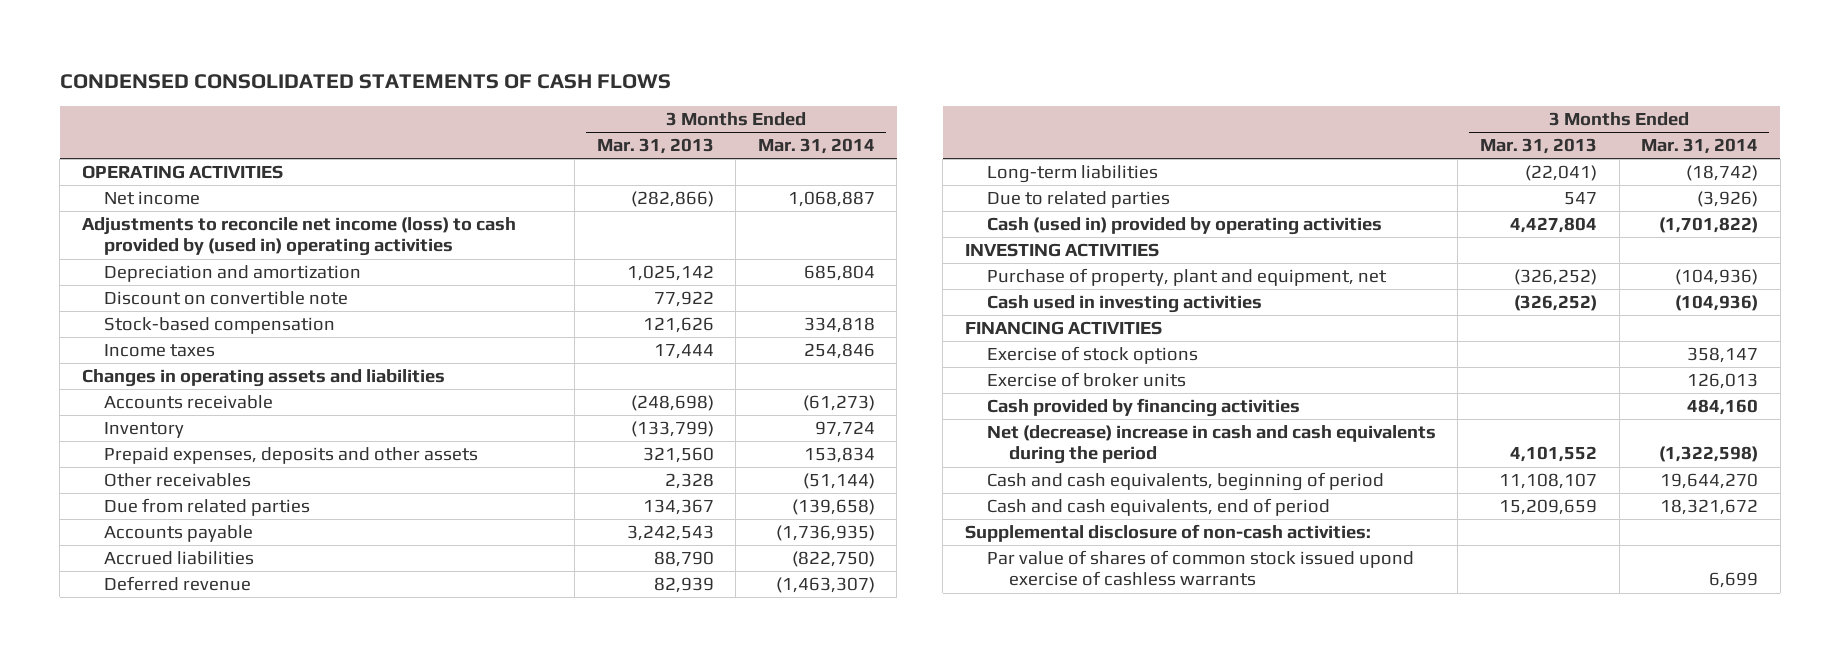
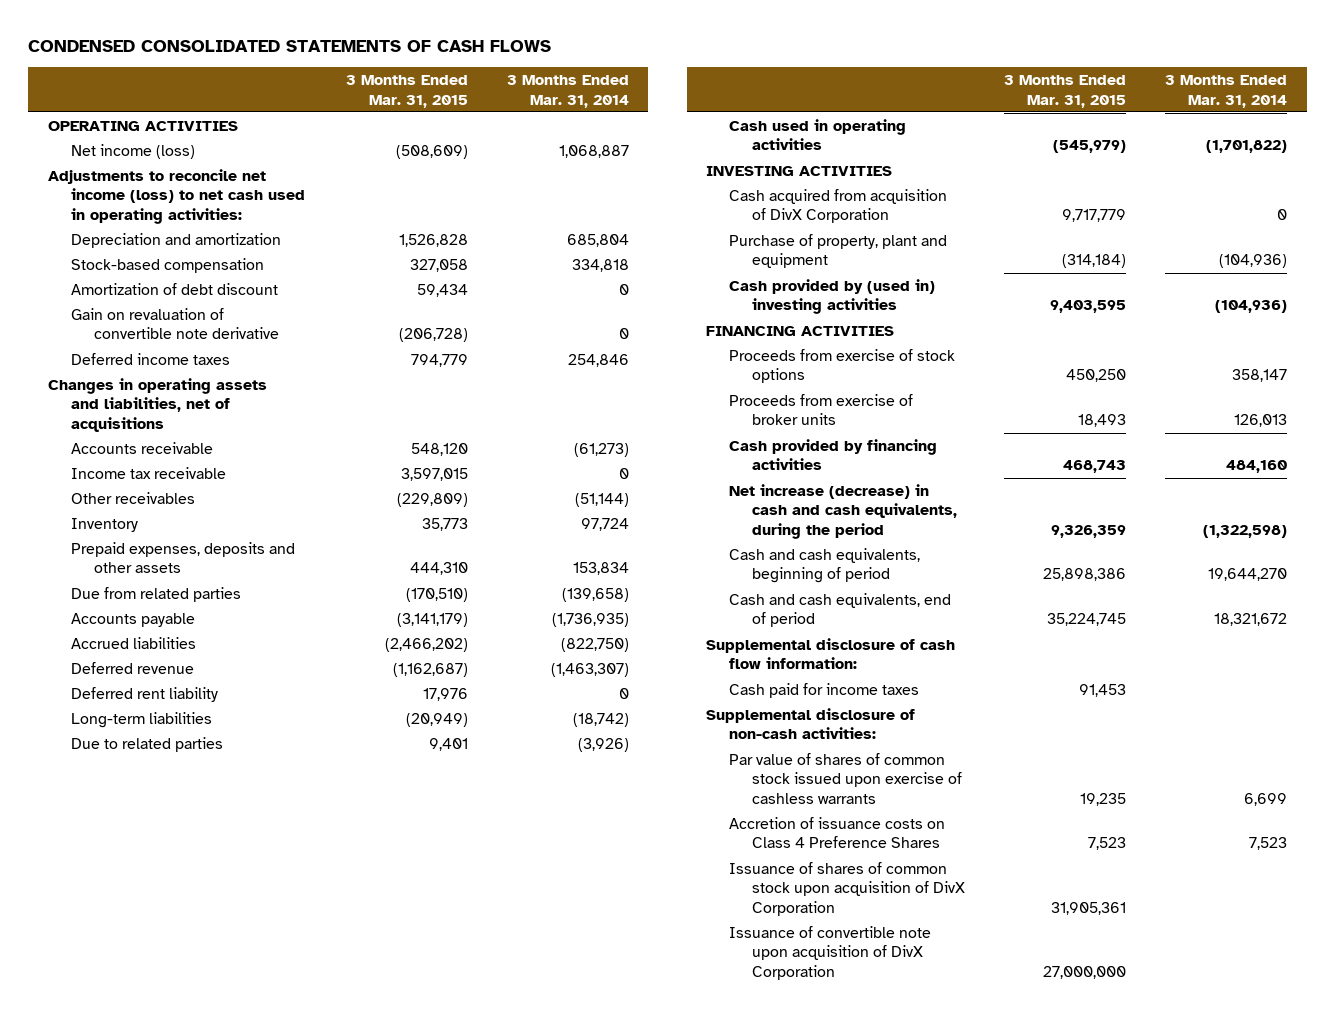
- | 3 Months Ended Mar. 31, 2013 | 3 Months Ended Mar. 31, 2014
+ | 3 Months Ended Mar. 31, 2015 | 3 Months Ended Mar. 31, 2014
- Net income | (282,866) | 1,068,887
- Adjustments to reconcile net income (loss) to cash provided by (used in) operating activities
+ Net income (loss) | (508,609) | 1,068,887
+ Adjustments to reconcile net income (loss) to net cash used in operating activities:
- Discount on convertible note | 77,922 |
- Income taxes | 17,444 | 254,846
- Changes in operating assets and liabilities
+ Amortization of debt discount | 59,434 | 0
+ Gain on revaluation of convertible note derivative | (206,728) | 0
+ Deferred income taxes | 794,779 | 254,846
+ Changes in operating assets and liabilities, net of acquisitions
+ Income tax receivable | 3,597,015 | 0
moved up: Other receivables | (229,809) | (51,144)
+ Deferred rent liability | 17,976 | 0
- Cash (used in) provided by operating activities | 4,427,804 | (1,701,822)
+ Cash used in operating activities | (545,979) | (1,701,822)
- Purchase of property, plant and equipment, net | (326,252) | (104,936)
- Cash used in investing activities | (326,252) | (104,936)
+ Cash acquired from acquisition of DivX Corporation | 9,717,779 | 0
+ Purchase of property, plant and equipment | (314,184) | (104,936)
+ Cash provided by (used in) investing activities | 9,403,595 | (104,936)
- Exercise of stock options | | 358,147
- Exercise of broker units | | 126,013
+ Proceeds from exercise of stock options | 450,250 | 358,147
+ Proceeds from exercise of broker units | 18,493 | 126,013
- Net (decrease) increase in cash and cash equivalents during the period | 4,101,552 | (1,322,598)
+ Net increase (decrease) in cash and cash equivalents, during the period | 9,326,359 | (1,322,598)
+ Supplemental disclosure of cash flow information:
+ Cash paid for income taxes | 91,453 |
- Par value of shares of common stock issued upond exercise of cashless warrants | | 6,699
+ Par value of shares of common stock issued upon exercise of cashless warrants | 19,235 | 6,699
+ Accretion of issuance costs on Class 4 Preference Shares | 7,523 | 7,523
+ Issuance of shares of common stock upon acquisition of DivX Corporation | 31,905,361 |
+ Issuance of convertible note upon acquisition of DivX Corporation | 27,000,000 |

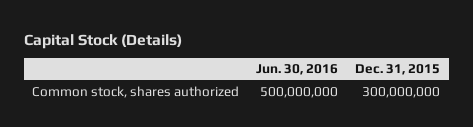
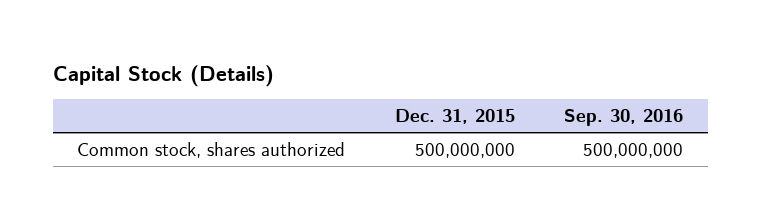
- | Jun. 30, 2016 | Dec. 31, 2015
+ | Dec. 31, 2015 | Sep. 30, 2016
- Common stock, shares authorized | 500,000,000 | 300,000,000
+ Common stock, shares authorized | 500,000,000 | 500,000,000

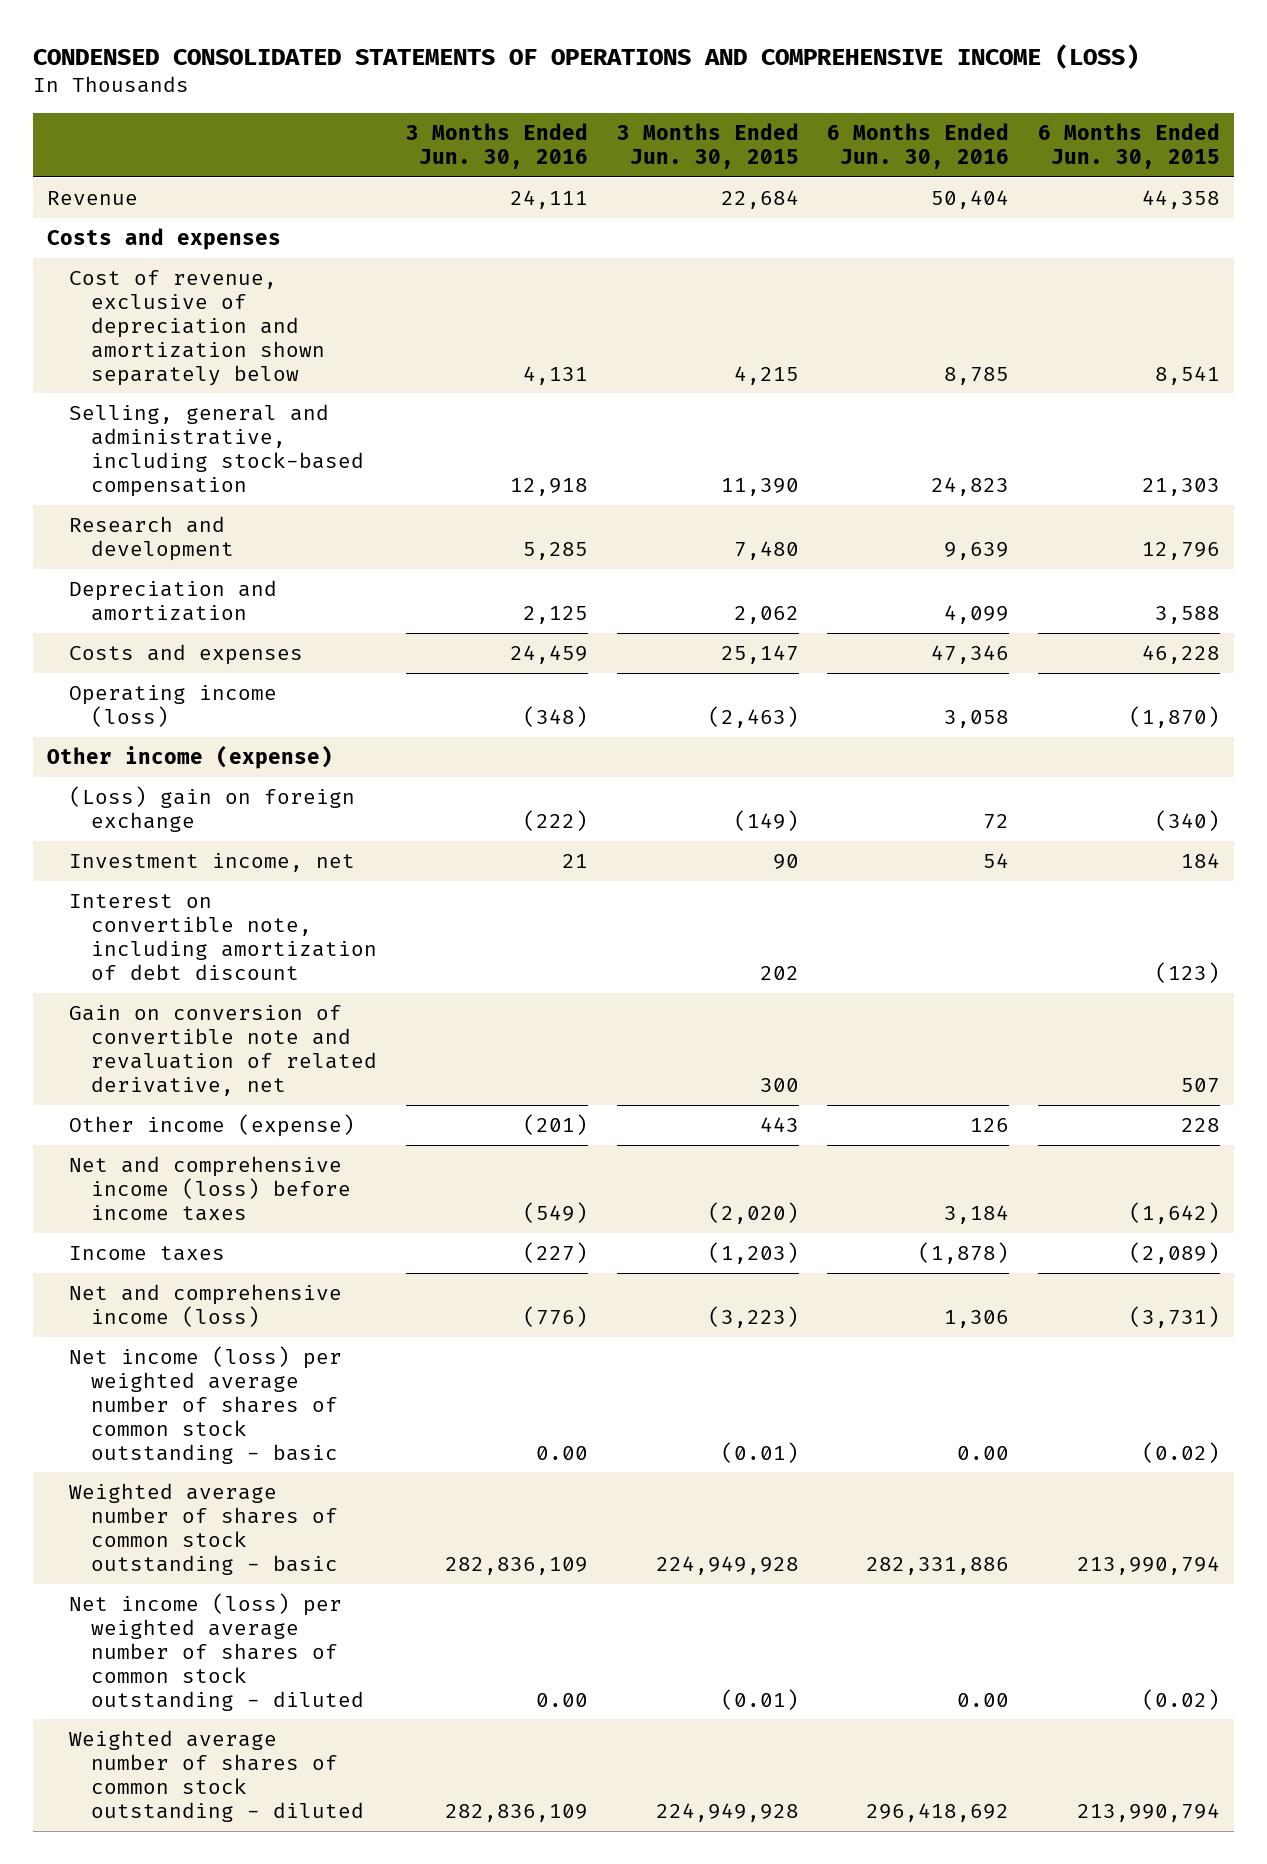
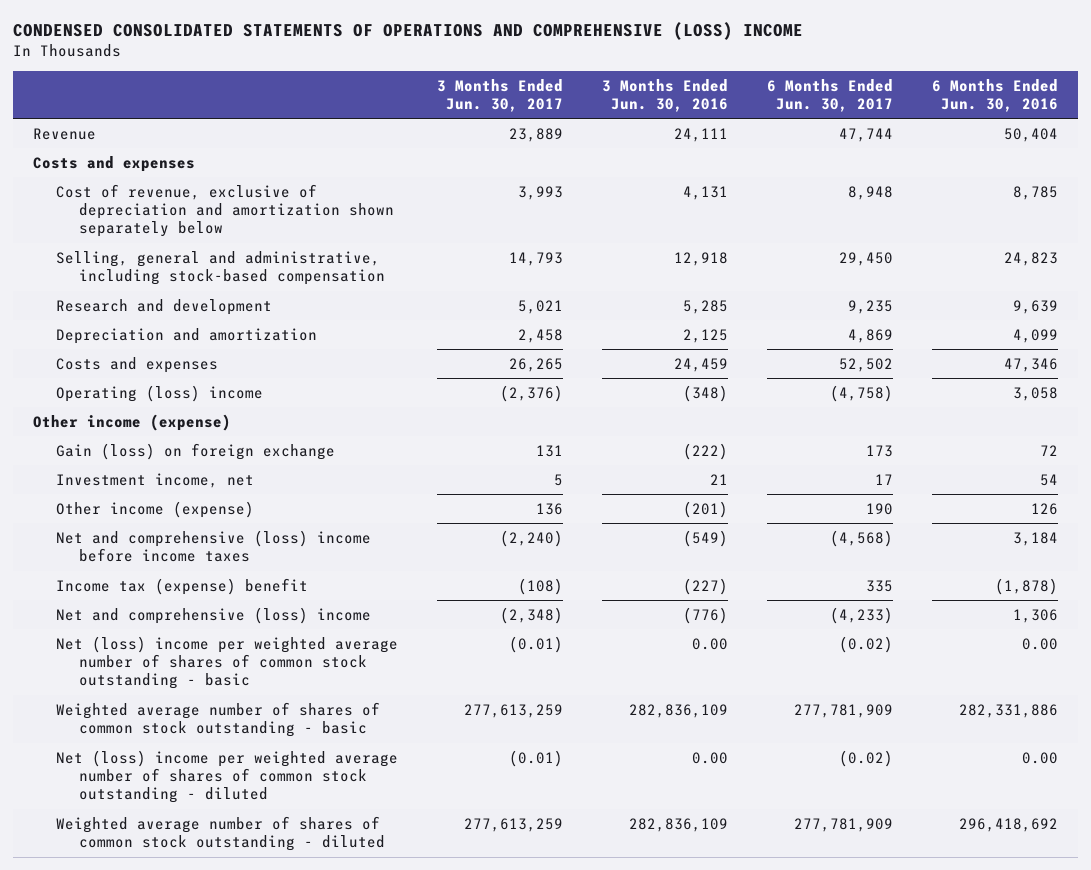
- CONDENSED CONSOLIDATED STATEMENTS OF OPERATIONS AND COMPREHENSIVE INCOME (LOSS)
+ CONDENSED CONSOLIDATED STATEMENTS OF OPERATIONS AND COMPREHENSIVE (LOSS) INCOME
- | 3 Months Ended Jun. 30, 2016 | 3 Months Ended Jun. 30, 2015 | 6 Months Ended Jun. 30, 2016 | 6 Months Ended Jun. 30, 2015
+ | 3 Months Ended Jun. 30, 2017 | 3 Months Ended Jun. 30, 2016 | 6 Months Ended Jun. 30, 2017 | 6 Months Ended Jun. 30, 2016
- Operating income (loss) | (348) | (2,463) | 3,058 | (1,870)
+ Operating (loss) income | (2,376) | (348) | (4,758) | 3,058
- (Loss) gain on foreign exchange | (222) | (149) | 72 | (340)
+ Gain (loss) on foreign exchange | 131 | (222) | 173 | 72
- Interest on convertible note, including amortization of debt discount | | 202 | | (123)
- Gain on conversion of convertible note and revaluation of related derivative, net | | 300 | | 507
- Net and comprehensive income (loss) before income taxes | (549) | (2,020) | 3,184 | (1,642)
- Income taxes | (227) | (1,203) | (1,878) | (2,089)
- Net and comprehensive income (loss) | (776) | (3,223) | 1,306 | (3,731)
- Net income (loss) per weighted average number of shares of common stock outstanding - basic | 0.00 | (0.01) | 0.00 | (0.02)
+ Net and comprehensive (loss) income before income taxes | (2,240) | (549) | (4,568) | 3,184
+ Income tax (expense) benefit | (108) | (227) | 335 | (1,878)
+ Net and comprehensive (loss) income | (2,348) | (776) | (4,233) | 1,306
+ Net (loss) income per weighted average number of shares of common stock outstanding - basic | (0.01) | 0.00 | (0.02) | 0.00
- Net income (loss) per weighted average number of shares of common stock outstanding - diluted | 0.00 | (0.01) | 0.00 | (0.02)
+ Net (loss) income per weighted average number of shares of common stock outstanding - diluted | (0.01) | 0.00 | (0.02) | 0.00

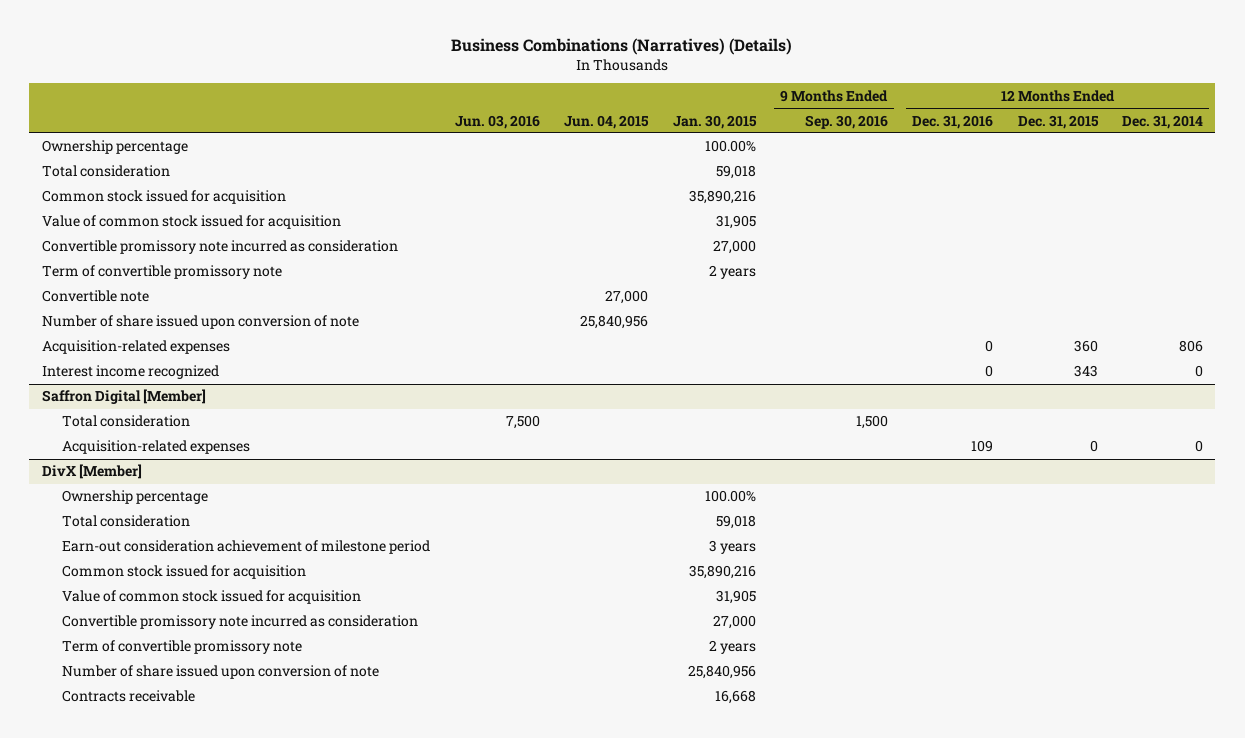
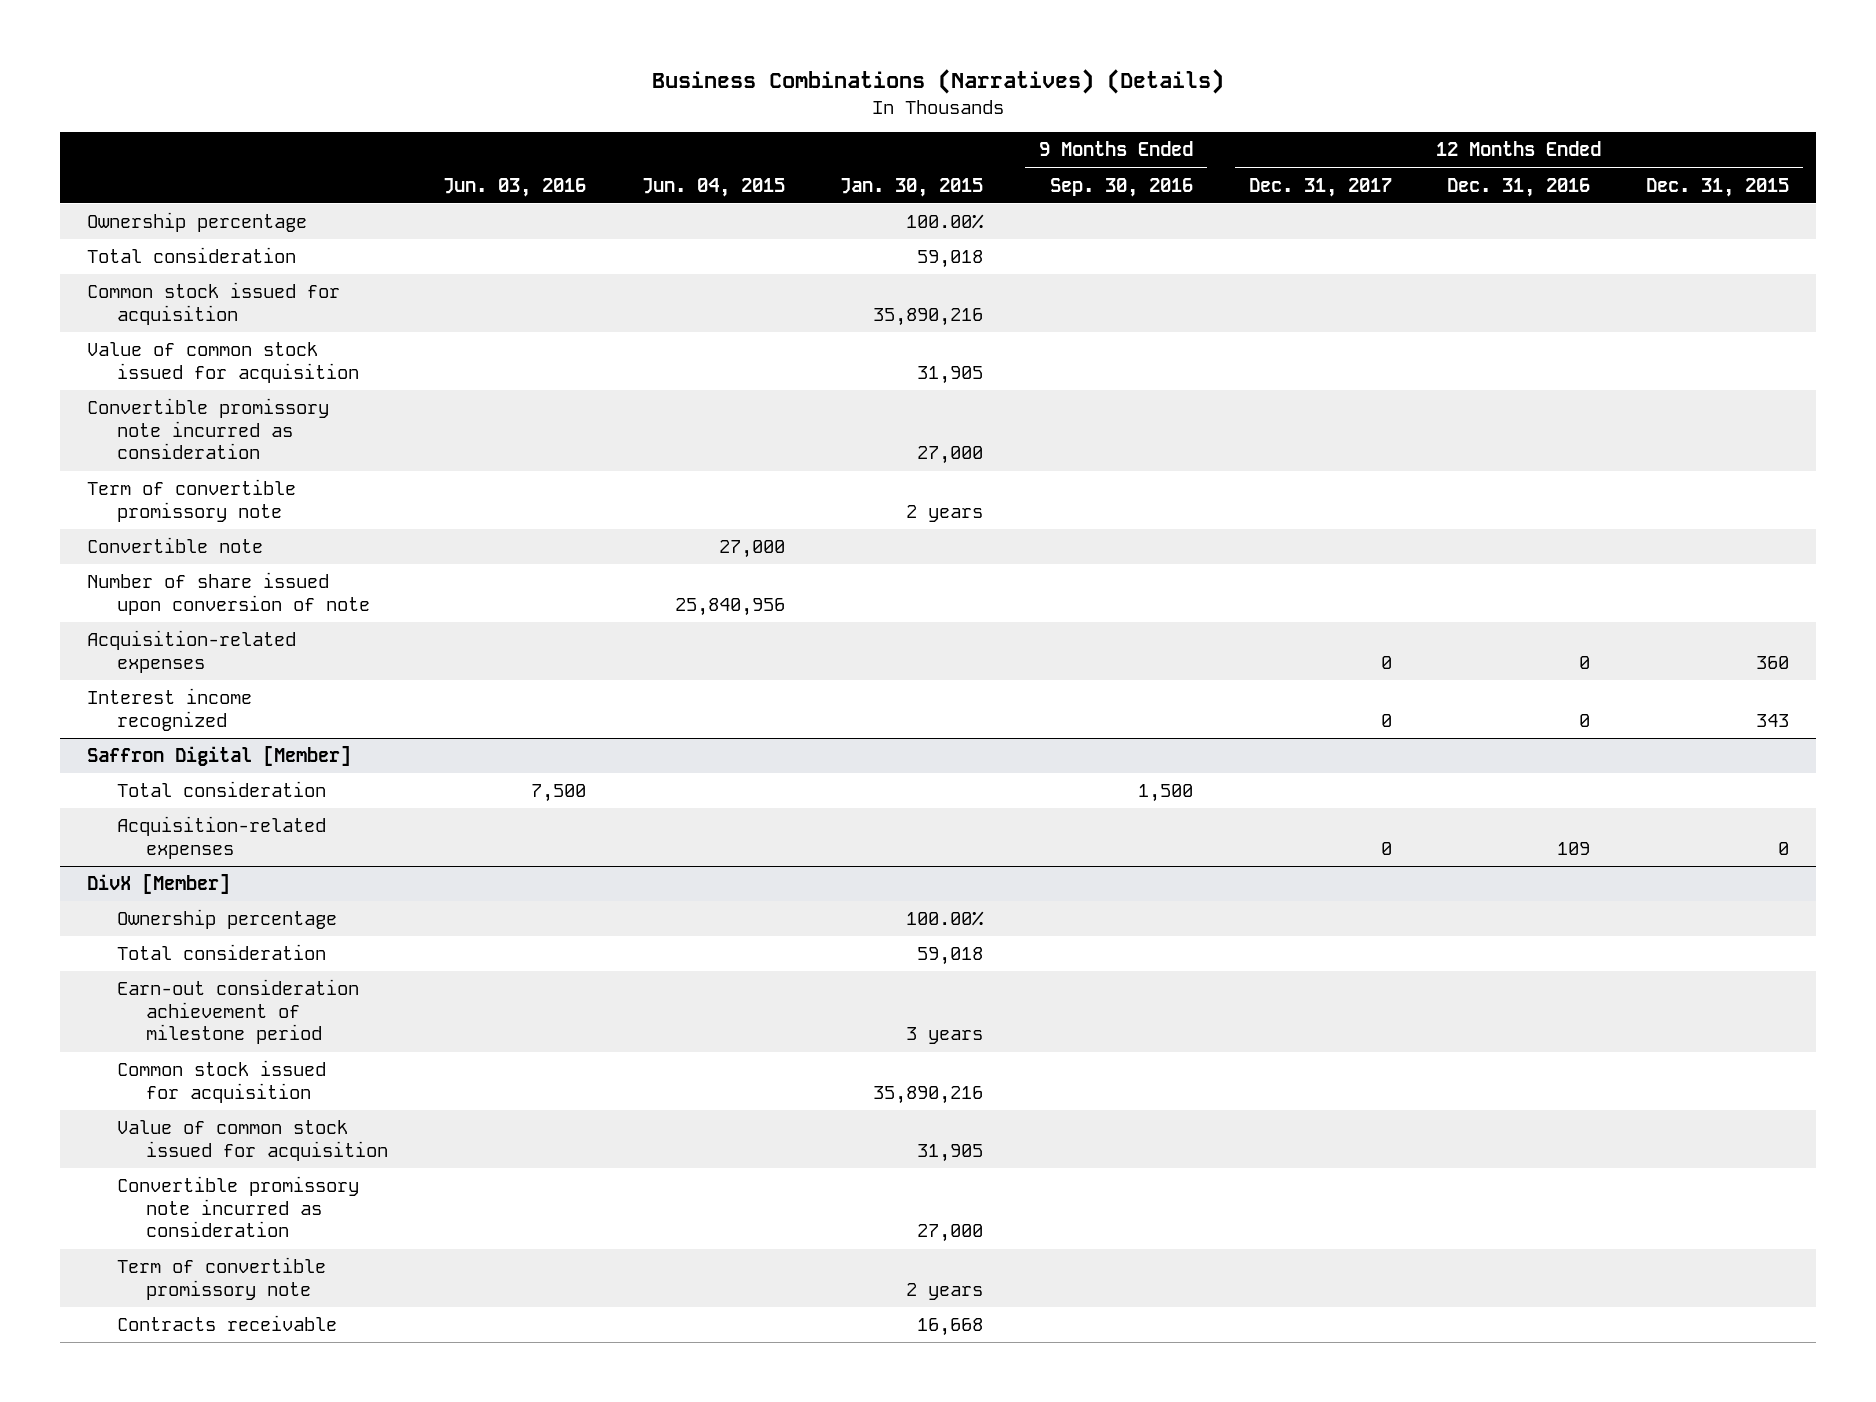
- | Jun. 03, 2016 | Jun. 04, 2015 | Jan. 30, 2015 | 9 Months Ended Sep. 30, 2016 | 12 Months Ended Dec. 31, 2016 | 12 Months Ended Dec. 31, 2015 | 12 Months Ended Dec. 31, 2014
+ | Jun. 03, 2016 | Jun. 04, 2015 | Jan. 30, 2015 | 9 Months Ended Sep. 30, 2016 | 12 Months Ended Dec. 31, 2017 | 12 Months Ended Dec. 31, 2016 | 12 Months Ended Dec. 31, 2015
@ DivX [Member]
- Number of share issued upon conversion of note | | | 25,840,956 | | | |

